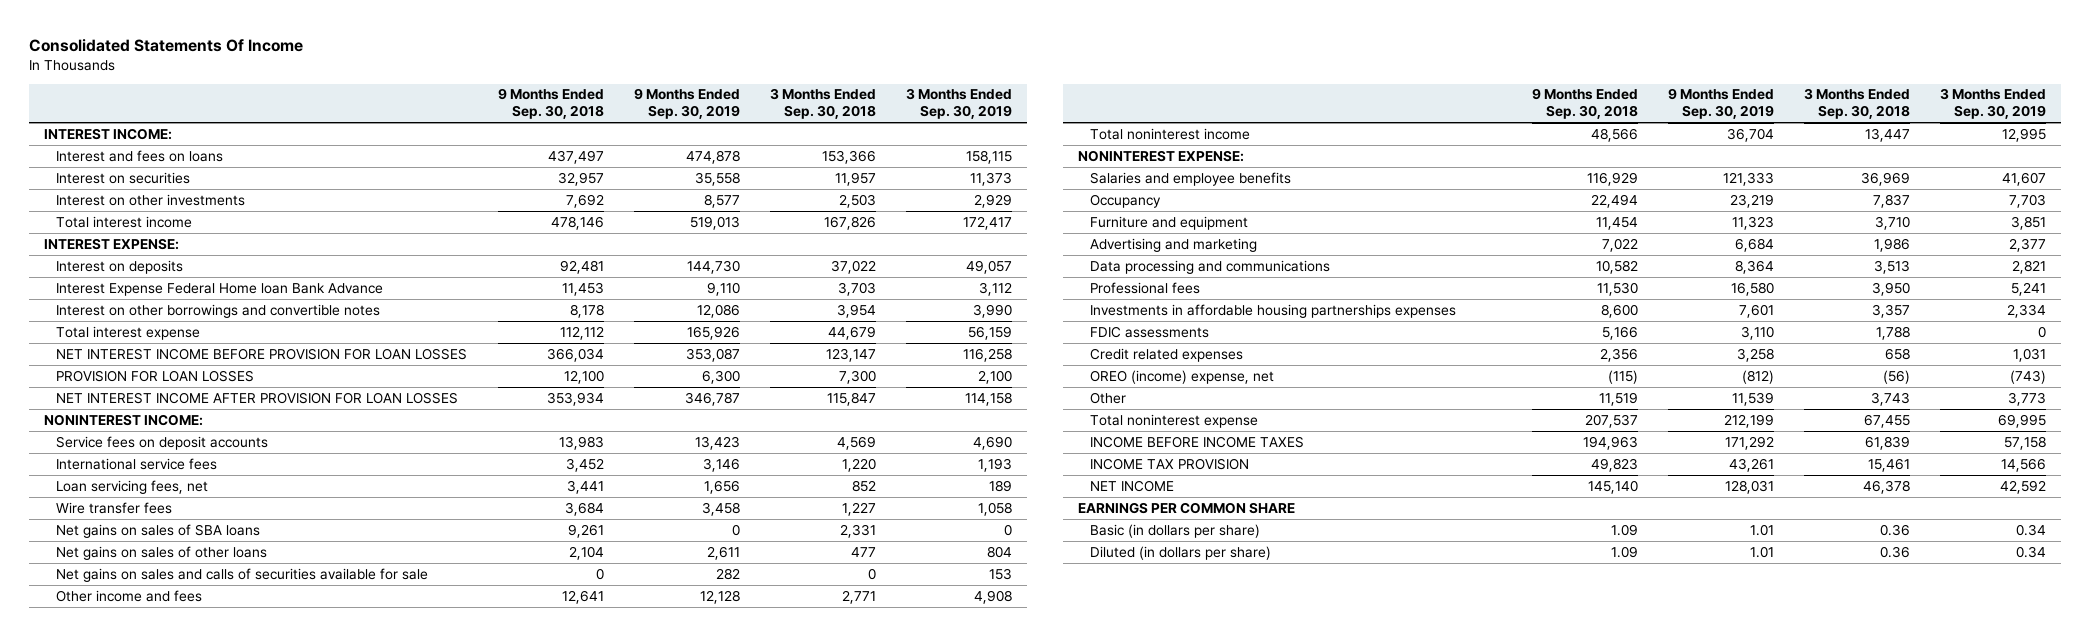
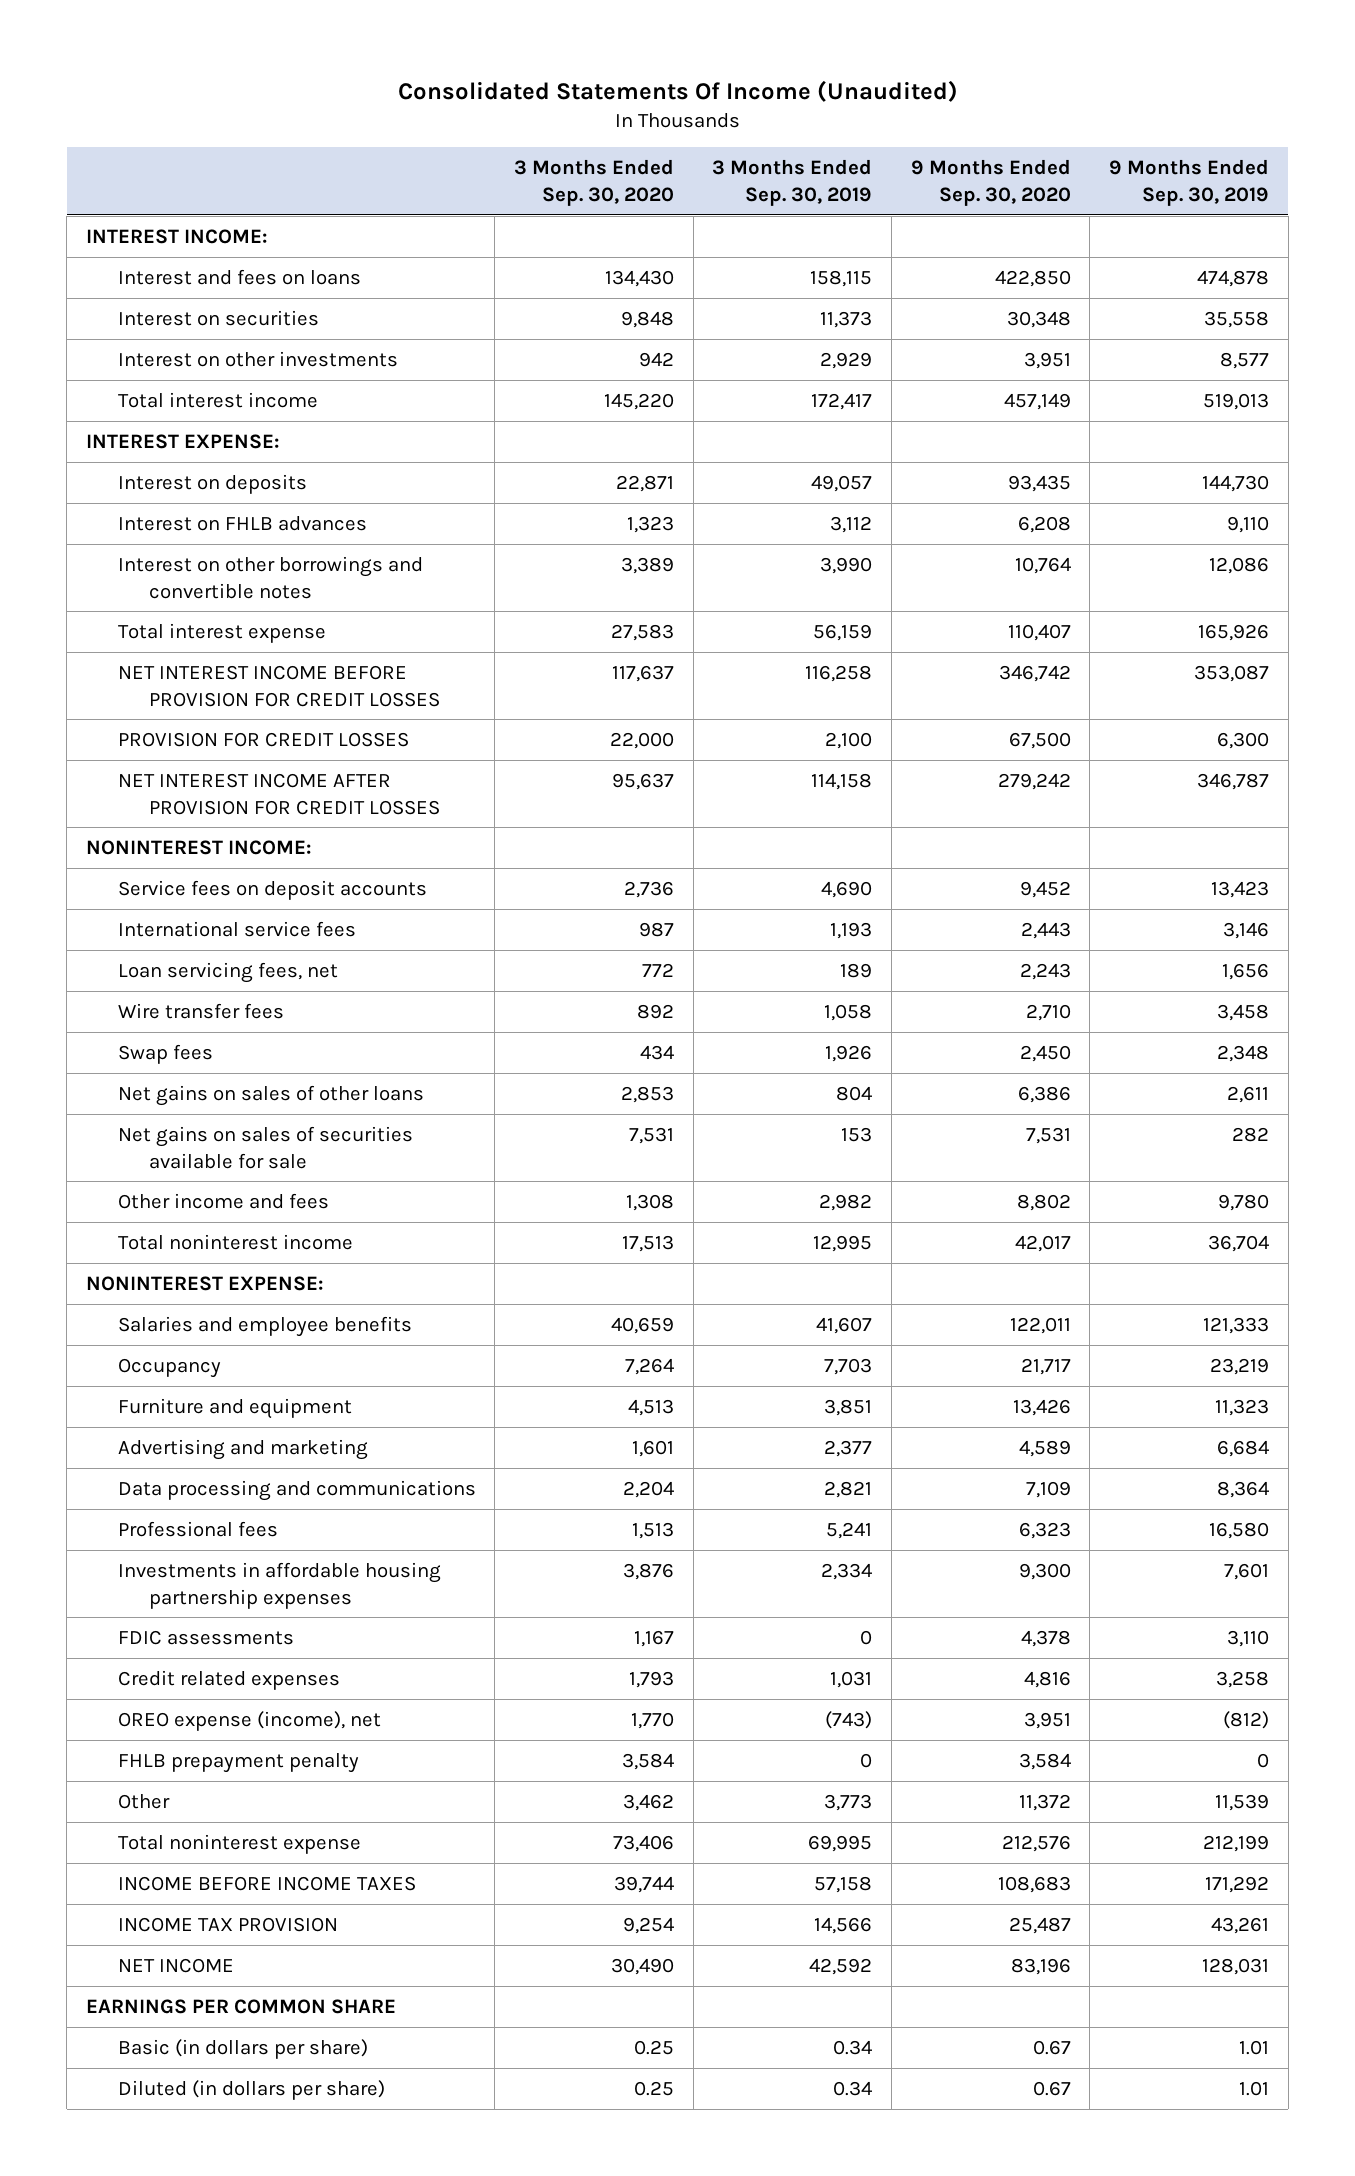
- Consolidated Statements Of Income
+ Consolidated Statements Of Income (Unaudited)
- | 9 Months Ended Sep. 30, 2018 | 9 Months Ended Sep. 30, 2019 | 3 Months Ended Sep. 30, 2018 | 3 Months Ended Sep. 30, 2019
+ | 3 Months Ended Sep. 30, 2020 | 3 Months Ended Sep. 30, 2019 | 9 Months Ended Sep. 30, 2020 | 9 Months Ended Sep. 30, 2019
- Interest Expense Federal Home loan Bank Advance | 11,453 | 9,110 | 3,703 | 3,112
+ Interest on FHLB advances | 1,323 | 3,112 | 6,208 | 9,110
- NET INTEREST INCOME BEFORE PROVISION FOR LOAN LOSSES | 366,034 | 353,087 | 123,147 | 116,258
- PROVISION FOR LOAN LOSSES | 12,100 | 6,300 | 7,300 | 2,100
- NET INTEREST INCOME AFTER PROVISION FOR LOAN LOSSES | 353,934 | 346,787 | 115,847 | 114,158
+ NET INTEREST INCOME BEFORE PROVISION FOR CREDIT LOSSES | 117,637 | 116,258 | 346,742 | 353,087
+ PROVISION FOR CREDIT LOSSES | 22,000 | 2,100 | 67,500 | 6,300
+ NET INTEREST INCOME AFTER PROVISION FOR CREDIT LOSSES | 95,637 | 114,158 | 279,242 | 346,787
- Net gains on sales of SBA loans | 9,261 | 0 | 2,331 | 0
+ Swap fees | 434 | 1,926 | 2,450 | 2,348
- Net gains on sales and calls of securities available for sale | 0 | 282 | 0 | 153
- Other income and fees | 12,641 | 12,128 | 2,771 | 4,908
+ Net gains on sales of securities available for sale | 7,531 | 153 | 7,531 | 282
+ Other income and fees | 1,308 | 2,982 | 8,802 | 9,780
- Investments in affordable housing partnerships expenses | 8,600 | 7,601 | 3,357 | 2,334
+ Investments in affordable housing partnership expenses | 3,876 | 2,334 | 9,300 | 7,601
- OREO (income) expense, net | (115) | (812) | (56) | (743)
+ OREO expense (income), net | 1,770 | (743) | 3,951 | (812)
+ FHLB prepayment penalty | 3,584 | 0 | 3,584 | 0

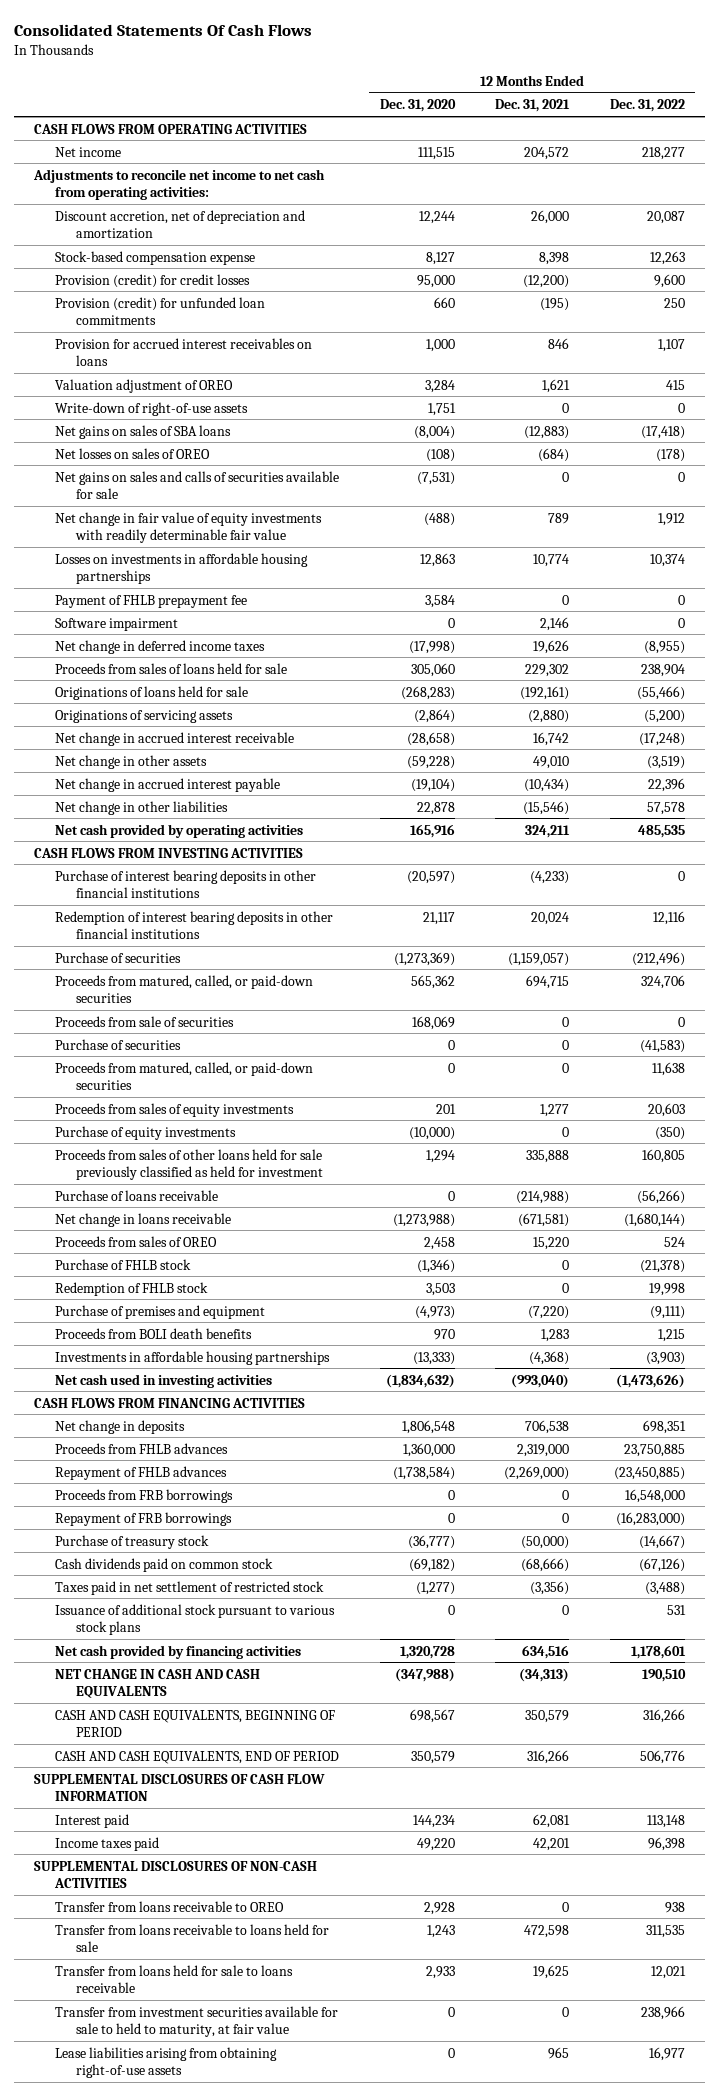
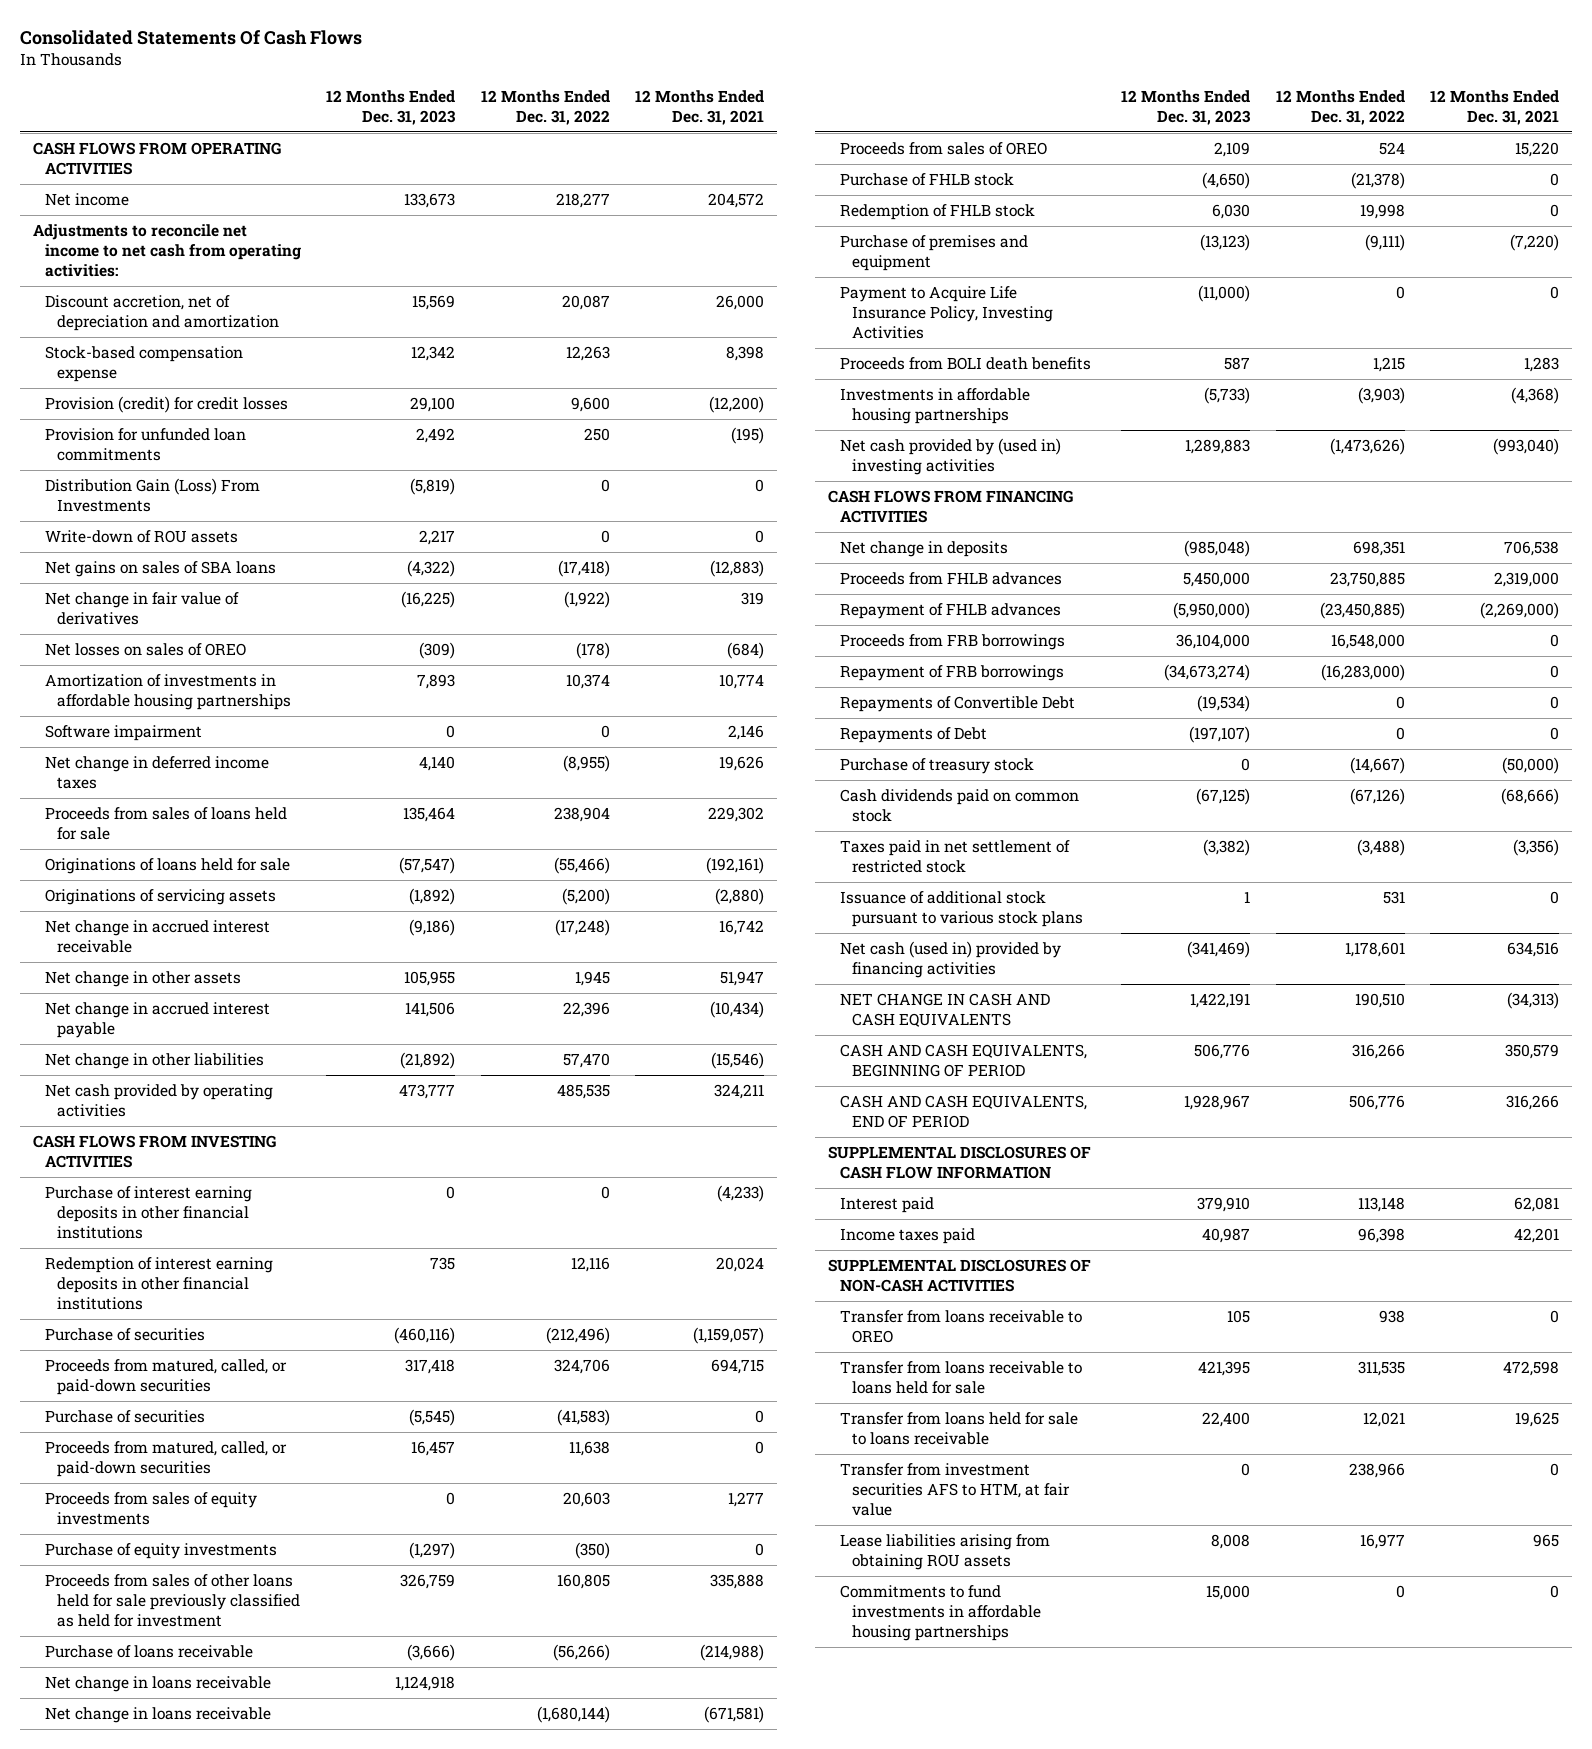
- | 12 Months Ended Dec. 31, 2020 | 12 Months Ended Dec. 31, 2021 | 12 Months Ended Dec. 31, 2022
+ | 12 Months Ended Dec. 31, 2023 | 12 Months Ended Dec. 31, 2022 | 12 Months Ended Dec. 31, 2021
- Provision (credit) for unfunded loan commitments | 660 | (195) | 250
- Provision for accrued interest receivables on loans | 1,000 | 846 | 1,107
- Valuation adjustment of OREO | 3,284 | 1,621 | 415
- Write-down of right-of-use assets | 1,751 | 0 | 0
+ Provision for unfunded loan commitments | 2,492 | 250 | (195)
+ Distribution Gain (Loss) From Investments | (5,819) | 0 | 0
+ Write-down of ROU assets | 2,217 | 0 | 0
+ Net change in fair value of derivatives | (16,225) | (1,922) | 319
- Net gains on sales and calls of securities available for sale | (7,531) | 0 | 0
- Net change in fair value of equity investments with readily determinable fair value | (488) | 789 | 1,912
- Losses on investments in affordable housing partnerships | 12,863 | 10,774 | 10,374
- Payment of FHLB prepayment fee | 3,584 | 0 | 0
+ Amortization of investments in affordable housing partnerships | 7,893 | 10,374 | 10,774
- Net change in other assets | (59,228) | 49,010 | (3,519)
+ Net change in other assets | 105,955 | 1,945 | 51,947
- Net change in other liabilities | 22,878 | (15,546) | 57,578
+ Net change in other liabilities | (21,892) | 57,470 | (15,546)
- Purchase of interest bearing deposits in other financial institutions | (20,597) | (4,233) | 0
- Redemption of interest bearing deposits in other financial institutions | 21,117 | 20,024 | 12,116
+ Purchase of interest earning deposits in other financial institutions | 0 | 0 | (4,233)
+ Redemption of interest earning deposits in other financial institutions | 735 | 12,116 | 20,024
- Proceeds from sale of securities | 168,069 | 0 | 0
+ Net change in loans receivable | 1,124,918 | |
+ Payment to Acquire Life Insurance Policy, Investing Activities | (11,000) | 0 | 0
- Net cash used in investing activities | (1,834,632) | (993,040) | (1,473,626)
+ Net cash provided by (used in) investing activities | 1,289,883 | (1,473,626) | (993,040)
+ Repayments of Convertible Debt | (19,534) | 0 | 0
+ Repayments of Debt | (197,107) | 0 | 0
- Net cash provided by financing activities | 1,320,728 | 634,516 | 1,178,601
+ Net cash (used in) provided by financing activities | (341,469) | 1,178,601 | 634,516
- Transfer from investment securities available for sale to held to maturity, at fair value | 0 | 0 | 238,966
- Lease liabilities arising from obtaining right-of-use assets | 0 | 965 | 16,977
+ Transfer from investment securities AFS to HTM, at fair value | 0 | 238,966 | 0
+ Lease liabilities arising from obtaining ROU assets | 8,008 | 16,977 | 965
+ Commitments to fund investments in affordable housing partnerships | 15,000 | 0 | 0

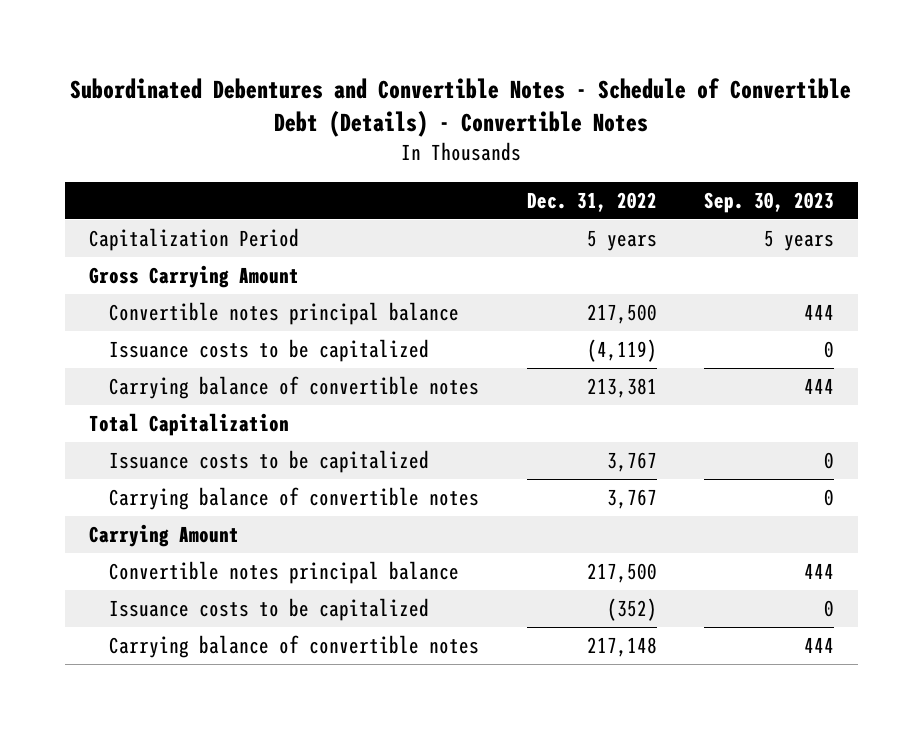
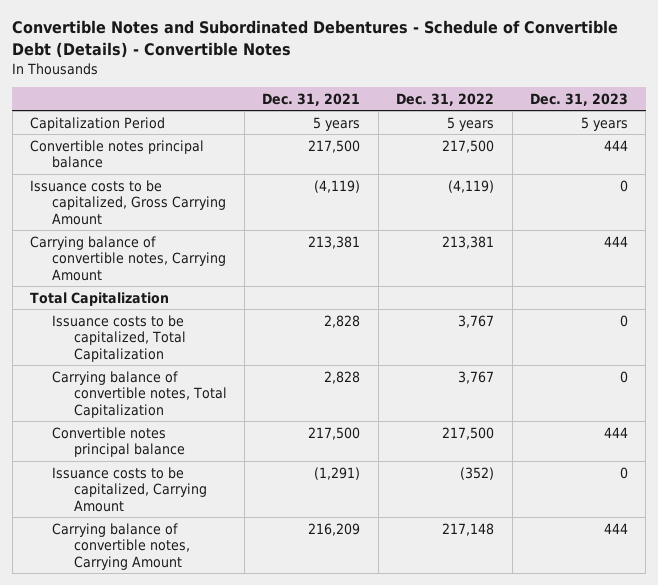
- Subordinated Debentures and Convertible Notes - Schedule of Convertible Debt (Details) - Convertible Notes
+ Convertible Notes and Subordinated Debentures - Schedule of Convertible Debt (Details) - Convertible Notes
- | Dec. 31, 2022 | Sep. 30, 2023
+ | Dec. 31, 2021 | Dec. 31, 2022 | Dec. 31, 2023
- Gross Carrying Amount
- Issuance costs to be capitalized | (4,119) | 0
- Carrying balance of convertible notes | 213,381 | 444
+ Issuance costs to be capitalized, Gross Carrying Amount | (4,119) | (4,119) | 0
+ Carrying balance of convertible notes, Carrying Amount | 213,381 | 213,381 | 444
- Issuance costs to be capitalized | 3,767 | 0
- Carrying balance of convertible notes | 3,767 | 0
- Carrying Amount
+ Issuance costs to be capitalized, Total Capitalization | 2,828 | 3,767 | 0
+ Carrying balance of convertible notes, Total Capitalization | 2,828 | 3,767 | 0
- Issuance costs to be capitalized | (352) | 0
- Carrying balance of convertible notes | 217,148 | 444
+ Issuance costs to be capitalized, Carrying Amount | (1,291) | (352) | 0
+ Carrying balance of convertible notes, Carrying Amount | 216,209 | 217,148 | 444

